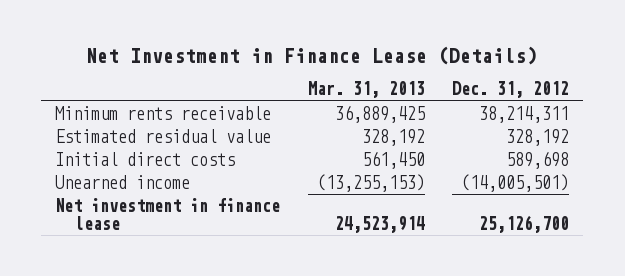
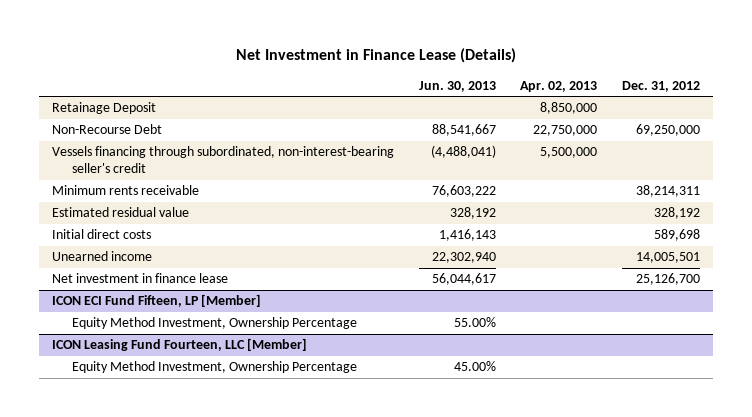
- | Mar. 31, 2013 | Dec. 31, 2012
+ | Jun. 30, 2013 | Apr. 02, 2013 | Dec. 31, 2012
+ Retainage Deposit | | 8,850,000 |
+ Non-Recourse Debt | 88,541,667 | 22,750,000 | 69,250,000
+ Vessels financing through subordinated, non-interest-bearing seller's credit | (4,488,041) | 5,500,000 |
- Unearned income | (13,255,153) | (14,005,501)
+ Unearned income | 22,302,940 | | 14,005,501
+ ICON ECI Fund Fifteen, LP [Member]
+ Equity Method Investment, Ownership Percentage | 55.00% | |
+ ICON Leasing Fund Fourteen, LLC [Member]
+ Equity Method Investment, Ownership Percentage | 45.00% | |

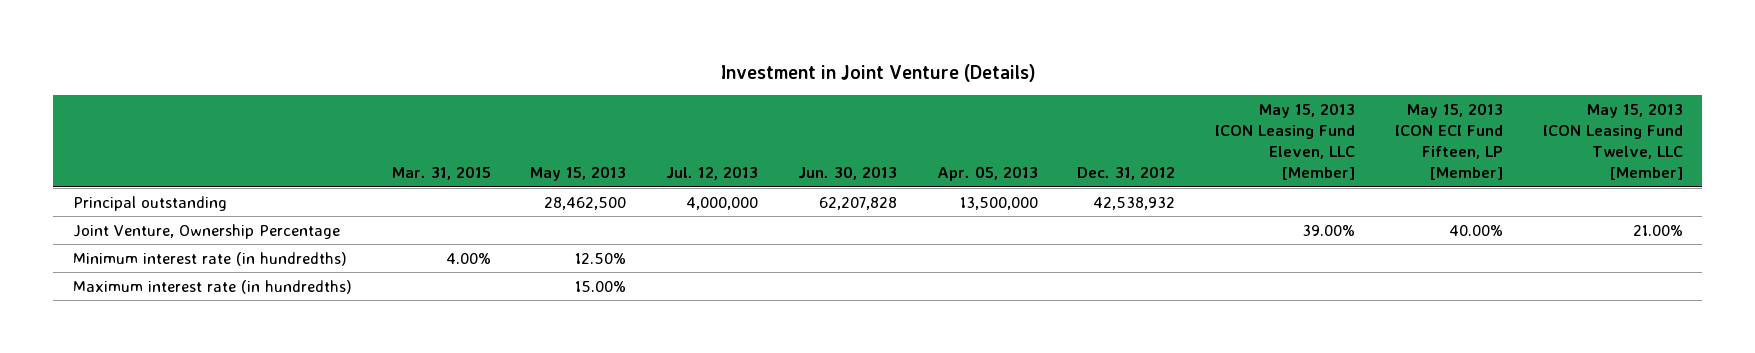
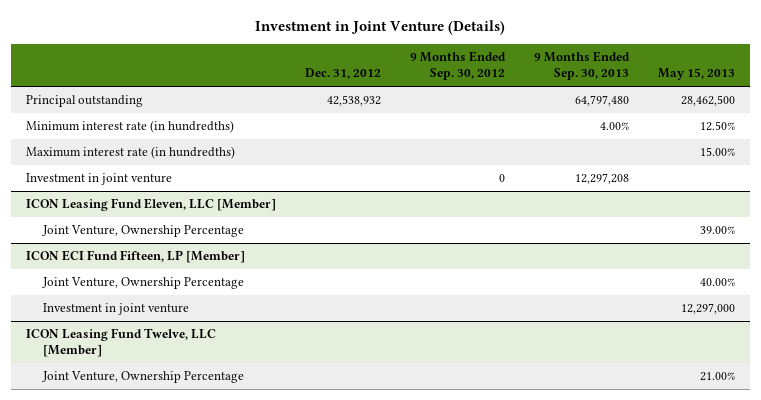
- | Mar. 31, 2015 | May 15, 2013 | Jul. 12, 2013 | Jun. 30, 2013 | Apr. 05, 2013 | Dec. 31, 2012 | May 15, 2013 ICON Leasing Fund Eleven, LLC [Member] | May 15, 2013 ICON ECI Fund Fifteen, LP [Member] | May 15, 2013 ICON Leasing Fund Twelve, LLC [Member]
+ | Dec. 31, 2012 | 9 Months Ended Sep. 30, 2012 | 9 Months Ended Sep. 30, 2013 | May 15, 2013
- Joint Venture, Ownership Percentage | | | | | | | 39.00% | 40.00% | 21.00%
+ Investment in joint venture | | 0 | 12,297,208 |
+ ICON Leasing Fund Eleven, LLC [Member]
+ Joint Venture, Ownership Percentage | | | | 39.00%
+ ICON ECI Fund Fifteen, LP [Member]
+ Joint Venture, Ownership Percentage | | | | 40.00%
+ Investment in joint venture | | | | 12,297,000
+ ICON Leasing Fund Twelve, LLC [Member]
+ Joint Venture, Ownership Percentage | | | | 21.00%

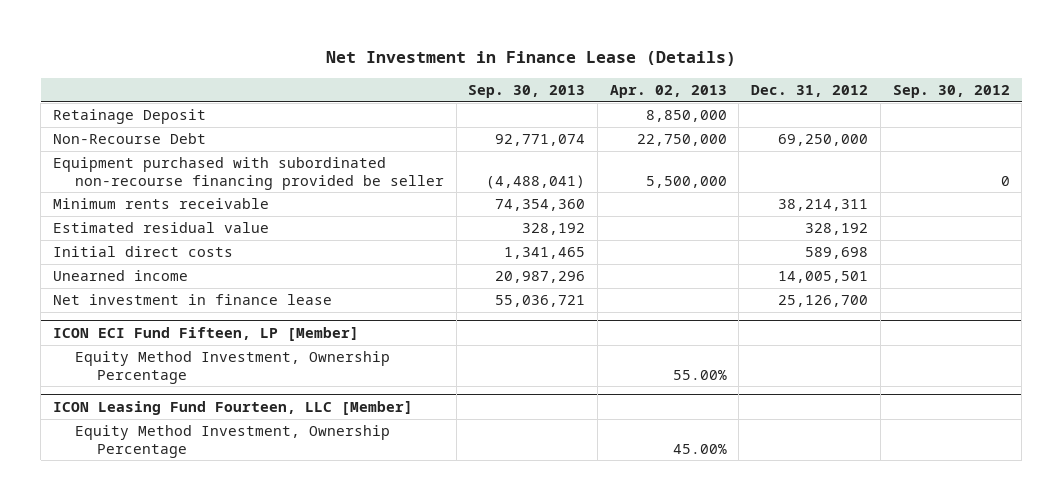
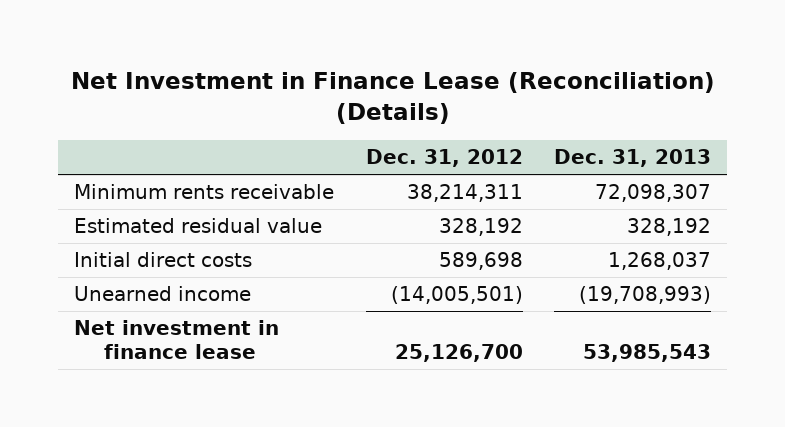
- Net Investment in Finance Lease (Details)
+ Net Investment in Finance Lease (Reconciliation) (Details)
- | Sep. 30, 2013 | Apr. 02, 2013 | Dec. 31, 2012 | Sep. 30, 2012
+ | Dec. 31, 2012 | Dec. 31, 2013
- Retainage Deposit | | 8,850,000 | |
- Non-Recourse Debt | 92,771,074 | 22,750,000 | 69,250,000 |
- Equipment purchased with subordinated non-recourse financing provided be seller | (4,488,041) | 5,500,000 | | 0
- Unearned income | 20,987,296 | | 14,005,501 |
+ Unearned income | (14,005,501) | (19,708,993)
- ICON ECI Fund Fifteen, LP [Member]
- Equity Method Investment, Ownership Percentage | | 55.00% | |
- ICON Leasing Fund Fourteen, LLC [Member]
- Equity Method Investment, Ownership Percentage | | 45.00% | |

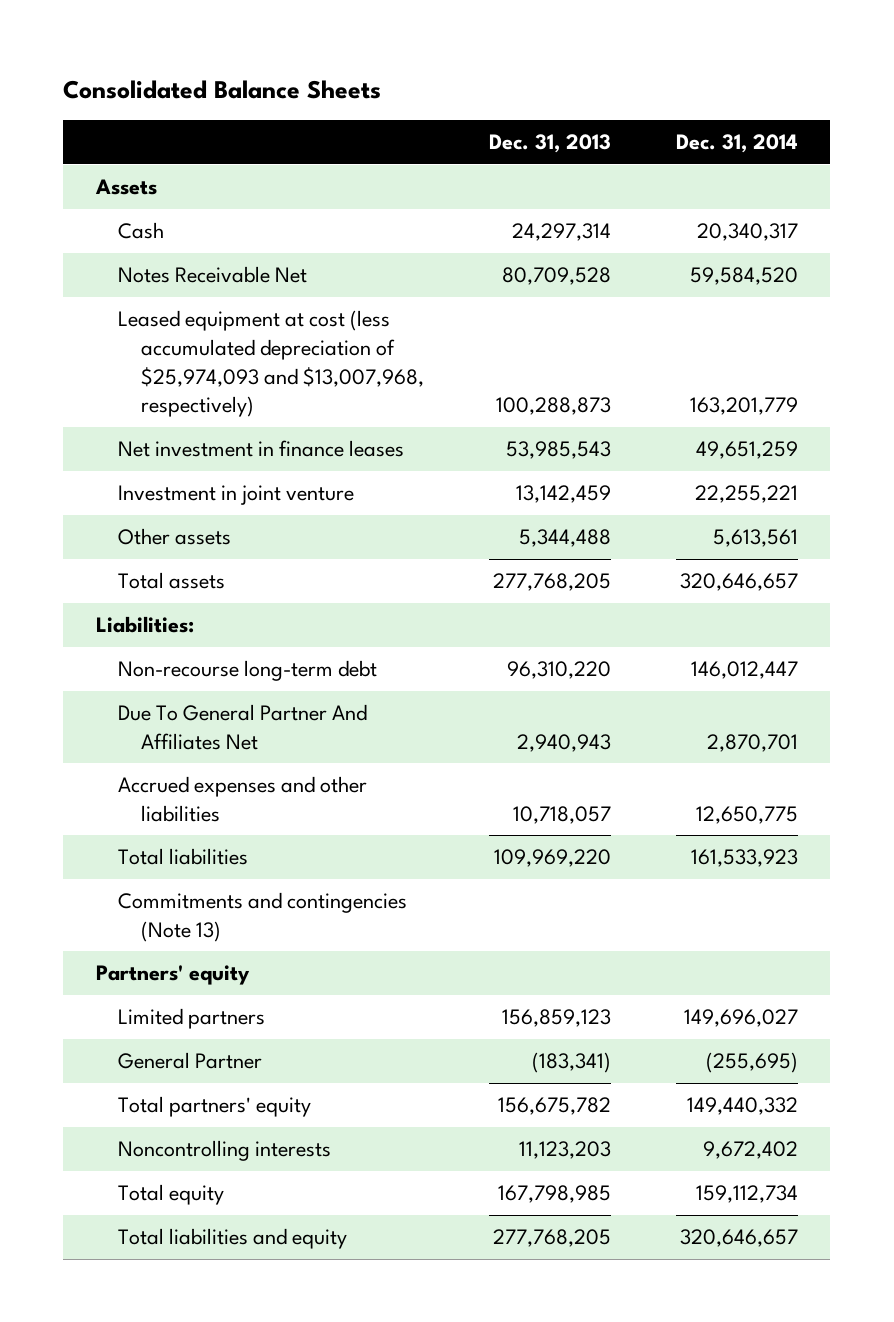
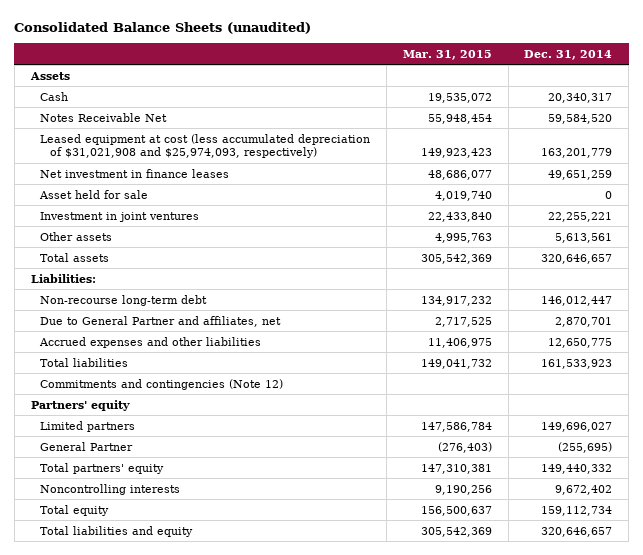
- Consolidated Balance Sheets
+ Consolidated Balance Sheets (unaudited)
- | Dec. 31, 2013 | Dec. 31, 2014
+ | Mar. 31, 2015 | Dec. 31, 2014
- Leased equipment at cost (less accumulated depreciation of $25,974,093 and $13,007,968, respectively) | 100,288,873 | 163,201,779
+ Leased equipment at cost (less accumulated depreciation of $31,021,908 and $25,974,093, respectively) | 149,923,423 | 163,201,779
- Investment in joint venture | 13,142,459 | 22,255,221
+ Asset held for sale | 4,019,740 | 0
+ Investment in joint ventures | 22,433,840 | 22,255,221
- Due To General Partner And Affiliates Net | 2,940,943 | 2,870,701
+ Due to General Partner and affiliates, net | 2,717,525 | 2,870,701
- Commitments and contingencies (Note 13)
+ Commitments and contingencies (Note 12)

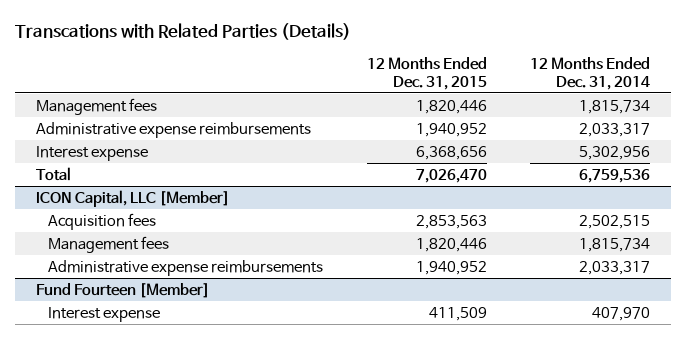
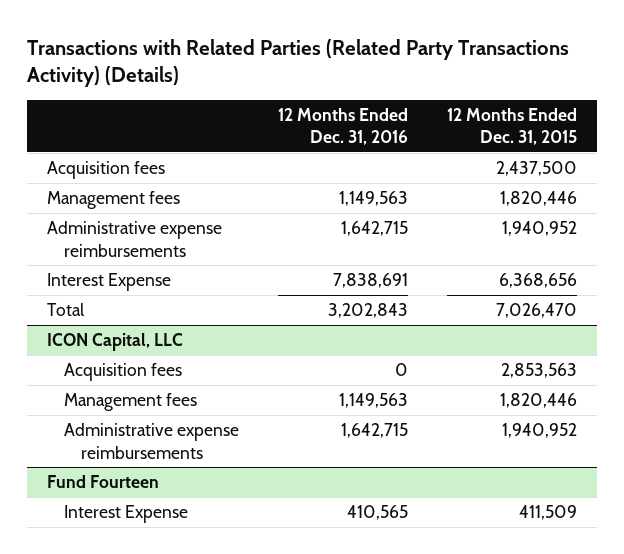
- Transcations with Related Parties (Details)
+ Transactions with Related Parties (Related Party Transactions Activity) (Details)
- | 12 Months Ended Dec. 31, 2015 | 12 Months Ended Dec. 31, 2014
+ | 12 Months Ended Dec. 31, 2016 | 12 Months Ended Dec. 31, 2015
+ Acquisition fees | | 2,437,500
- Interest expense | 6,368,656 | 5,302,956
+ Interest Expense | 7,838,691 | 6,368,656
- ICON Capital, LLC [Member]
+ ICON Capital, LLC
- Fund Fourteen [Member]
- Interest expense | 411,509 | 407,970
+ Fund Fourteen
+ Interest Expense | 410,565 | 411,509

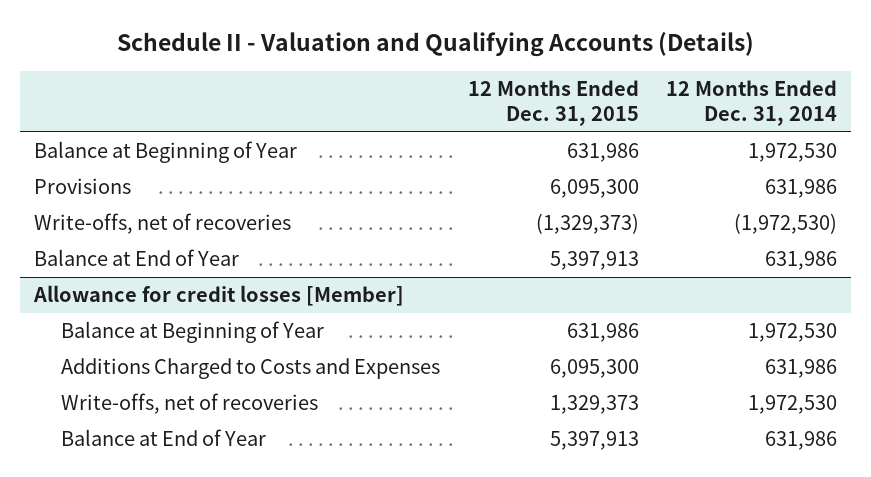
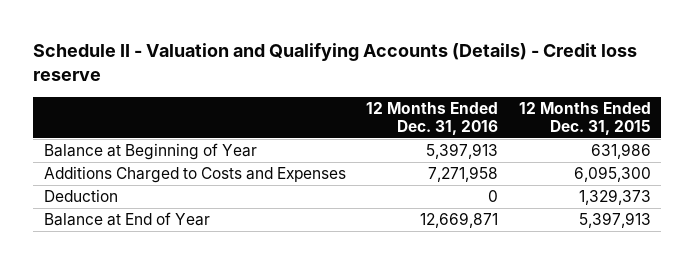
- Schedule II - Valuation and Qualifying Accounts (Details)
+ Schedule II - Valuation and Qualifying Accounts (Details) - Credit loss reserve
- | 12 Months Ended Dec. 31, 2015 | 12 Months Ended Dec. 31, 2014
+ | 12 Months Ended Dec. 31, 2016 | 12 Months Ended Dec. 31, 2015
- Provisions | 6,095,300 | 631,986
- Write-offs, net of recoveries | (1,329,373) | (1,972,530)
- Balance at End of Year | 5,397,913 | 631,986
- Allowance for credit losses [Member]
- Balance at Beginning of Year | 631,986 | 1,972,530
- Write-offs, net of recoveries | 1,329,373 | 1,972,530
+ Deduction | 0 | 1,329,373

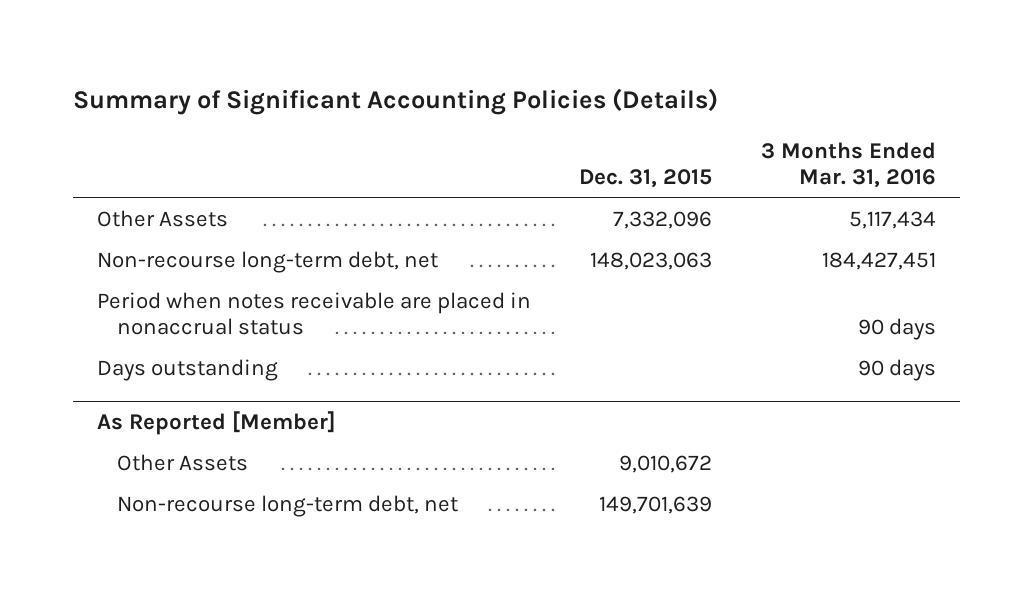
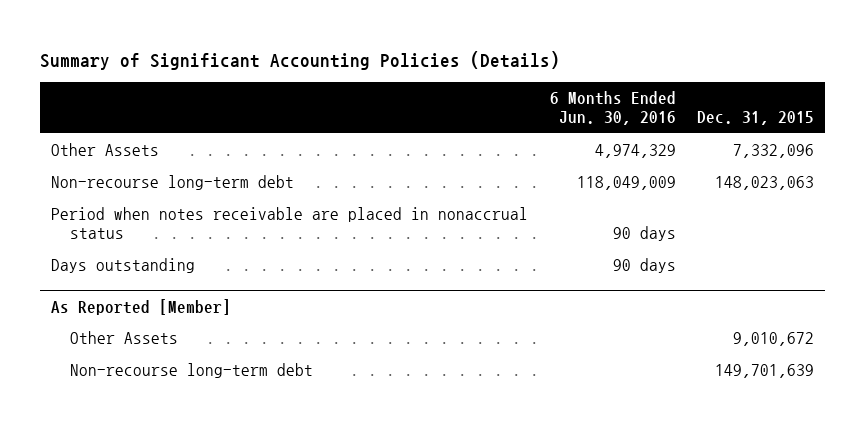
- | Dec. 31, 2015 | 3 Months Ended Mar. 31, 2016
+ | 6 Months Ended Jun. 30, 2016 | Dec. 31, 2015
- Non-recourse long-term debt, net | 148,023,063 | 184,427,451
+ Non-recourse long-term debt | 118,049,009 | 148,023,063
@ As Reported [Member]
- Non-recourse long-term debt, net | 149,701,639 |
+ Non-recourse long-term debt | | 149,701,639

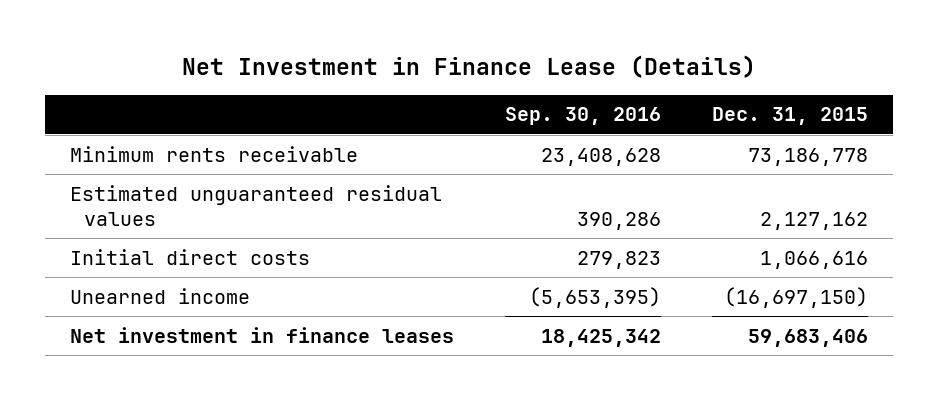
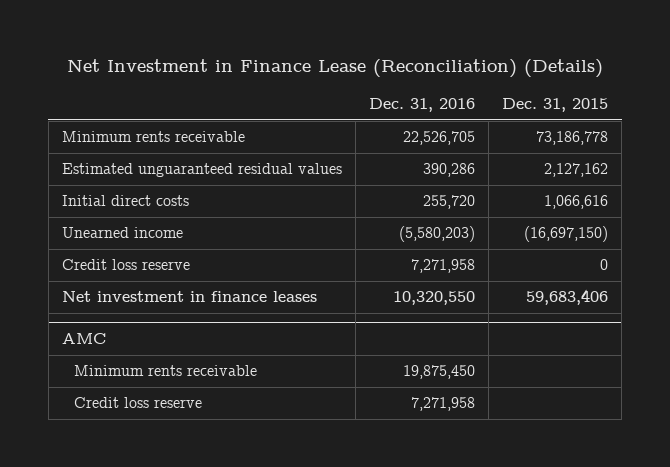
- Net Investment in Finance Lease (Details)
+ Net Investment in Finance Lease (Reconciliation) (Details)
- | Sep. 30, 2016 | Dec. 31, 2015
+ | Dec. 31, 2016 | Dec. 31, 2015
+ Credit loss reserve | 7,271,958 | 0
+ AMC
+ Minimum rents receivable | 19,875,450 |
+ Credit loss reserve | 7,271,958 |

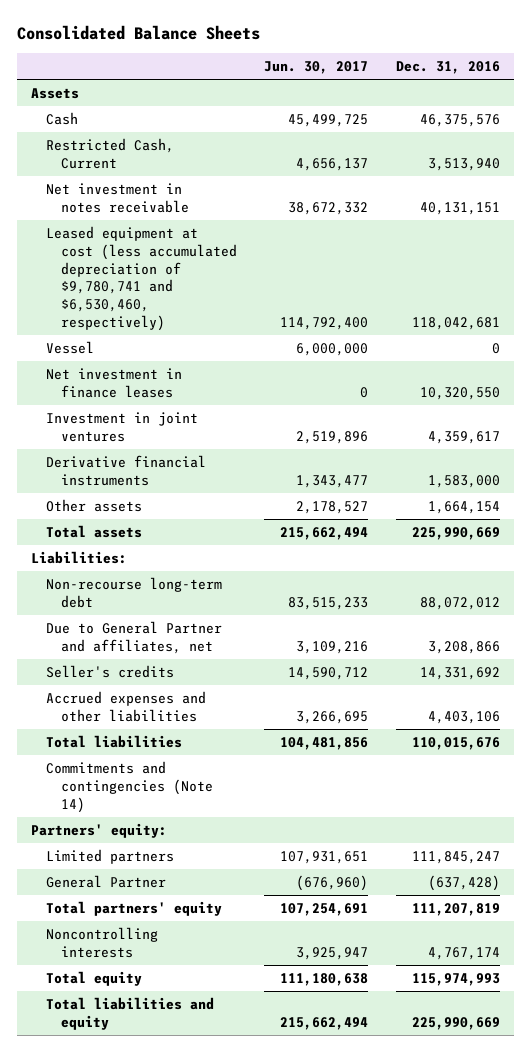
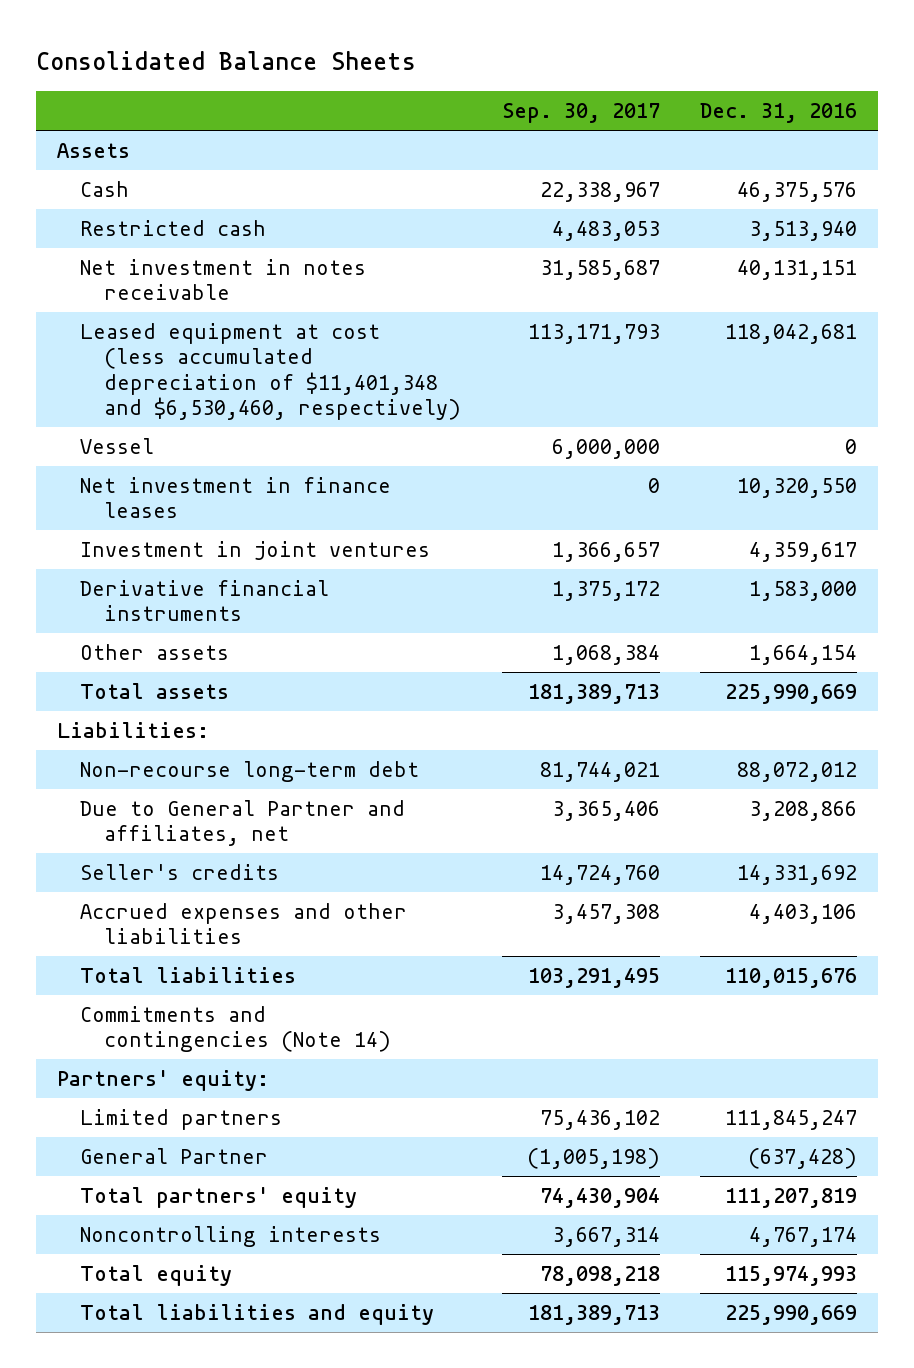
- | Jun. 30, 2017 | Dec. 31, 2016
+ | Sep. 30, 2017 | Dec. 31, 2016
- Restricted Cash, Current | 4,656,137 | 3,513,940
+ Restricted cash | 4,483,053 | 3,513,940
- Leased equipment at cost (less accumulated depreciation of $9,780,741 and $6,530,460, respectively) | 114,792,400 | 118,042,681
+ Leased equipment at cost (less accumulated depreciation of $11,401,348 and $6,530,460, respectively) | 113,171,793 | 118,042,681

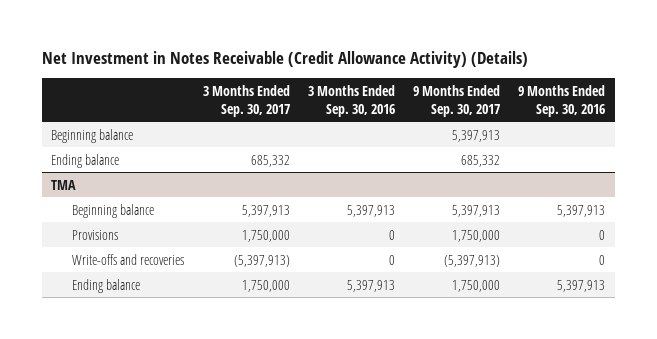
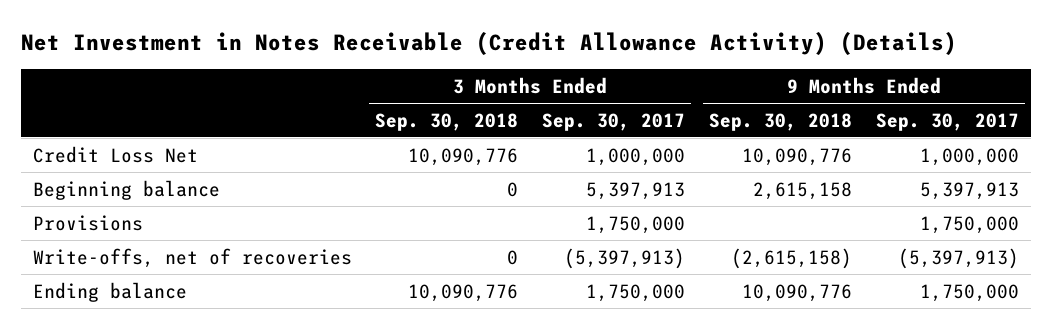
- | 3 Months Ended Sep. 30, 2017 | 3 Months Ended Sep. 30, 2016 | 9 Months Ended Sep. 30, 2017 | 9 Months Ended Sep. 30, 2016
+ | 3 Months Ended Sep. 30, 2018 | 3 Months Ended Sep. 30, 2017 | 9 Months Ended Sep. 30, 2018 | 9 Months Ended Sep. 30, 2017
- Beginning balance | | | 5,397,913 |
- Ending balance | 685,332 | | 685,332 |
- TMA
+ Credit Loss Net | 10,090,776 | 1,000,000 | 10,090,776 | 1,000,000
- Write-offs and recoveries | (5,397,913) | 0 | (5,397,913) | 0
+ Write-offs, net of recoveries | 0 | (5,397,913) | (2,615,158) | (5,397,913)

